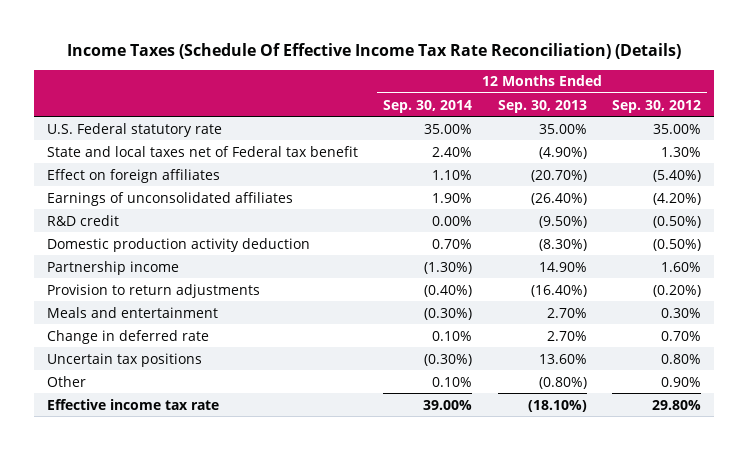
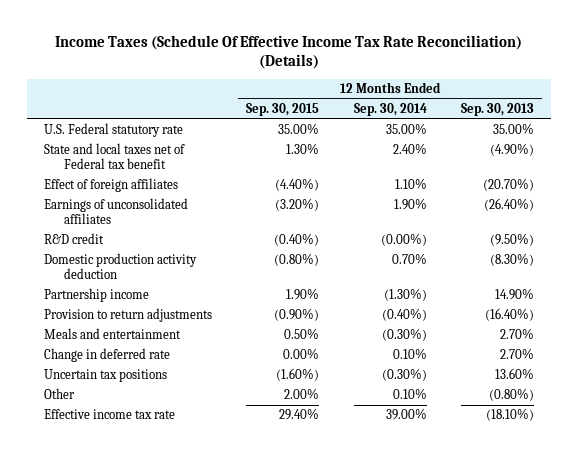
- | 12 Months Ended Sep. 30, 2014 | 12 Months Ended Sep. 30, 2013 | 12 Months Ended Sep. 30, 2012
+ | 12 Months Ended Sep. 30, 2015 | 12 Months Ended Sep. 30, 2014 | 12 Months Ended Sep. 30, 2013
- Effect on foreign affiliates | 1.10% | (20.70%) | (5.40%)
+ Effect of foreign affiliates | (4.40%) | 1.10% | (20.70%)
- R&D credit | 0.00% | (9.50%) | (0.50%)
+ R&D credit | (0.40%) | (0.00%) | (9.50%)

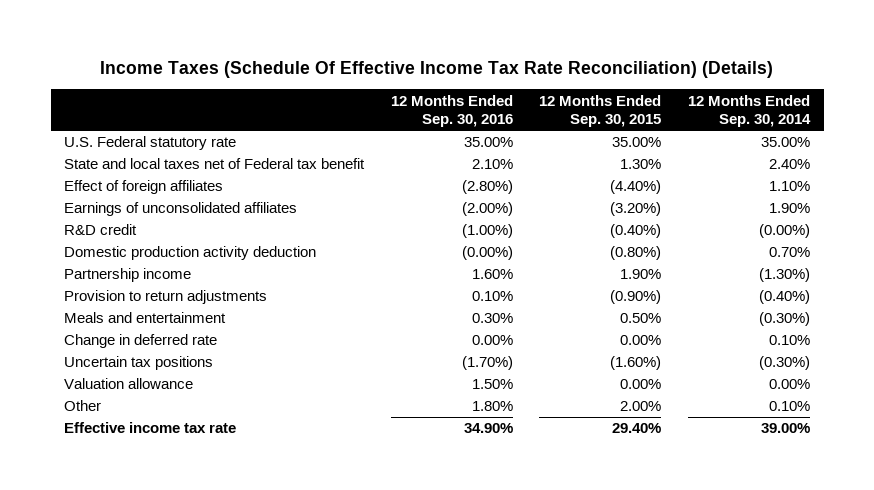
- | 12 Months Ended Sep. 30, 2015 | 12 Months Ended Sep. 30, 2014 | 12 Months Ended Sep. 30, 2013
+ | 12 Months Ended Sep. 30, 2016 | 12 Months Ended Sep. 30, 2015 | 12 Months Ended Sep. 30, 2014
+ Valuation allowance | 1.50% | 0.00% | 0.00%

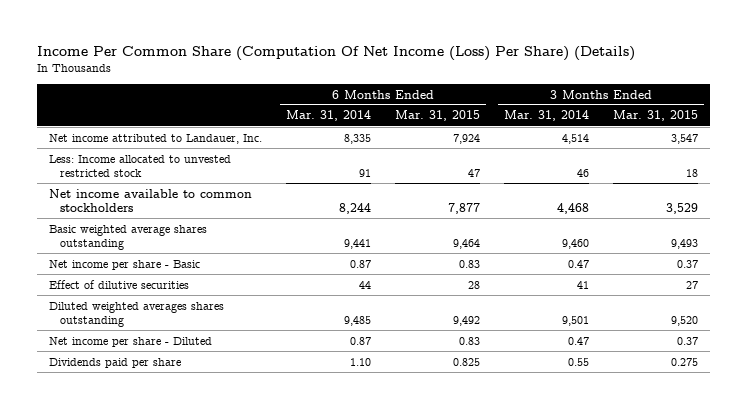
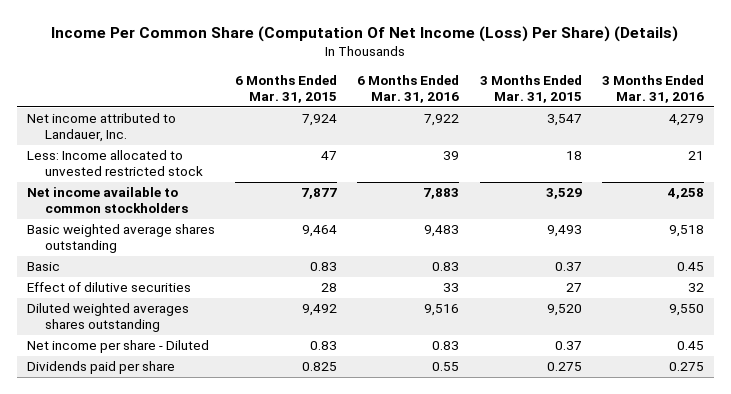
- | 6 Months Ended Mar. 31, 2014 | 6 Months Ended Mar. 31, 2015 | 3 Months Ended Mar. 31, 2014 | 3 Months Ended Mar. 31, 2015
+ | 6 Months Ended Mar. 31, 2015 | 6 Months Ended Mar. 31, 2016 | 3 Months Ended Mar. 31, 2015 | 3 Months Ended Mar. 31, 2016
- Net income per share - Basic | 0.87 | 0.83 | 0.47 | 0.37
+ Basic | 0.83 | 0.83 | 0.37 | 0.45

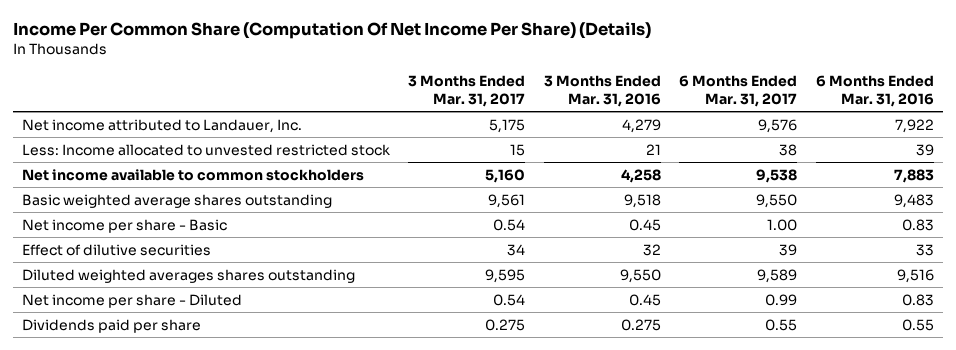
- Income Per Common Share (Computation Of Net Income (Loss) Per Share) (Details)
+ Income Per Common Share (Computation Of Net Income Per Share) (Details)
- | 6 Months Ended Mar. 31, 2015 | 6 Months Ended Mar. 31, 2016 | 3 Months Ended Mar. 31, 2015 | 3 Months Ended Mar. 31, 2016
+ | 3 Months Ended Mar. 31, 2017 | 3 Months Ended Mar. 31, 2016 | 6 Months Ended Mar. 31, 2017 | 6 Months Ended Mar. 31, 2016
- Basic | 0.83 | 0.83 | 0.37 | 0.45
+ Net income per share - Basic | 0.54 | 0.45 | 1.00 | 0.83

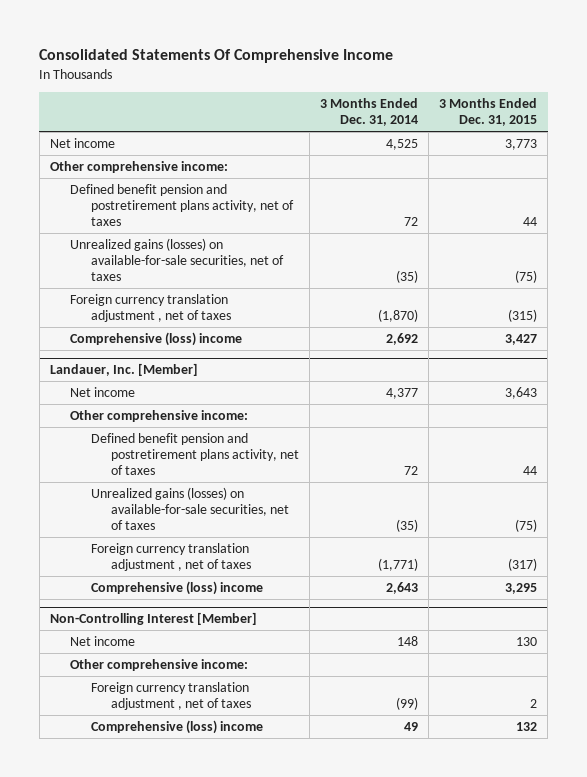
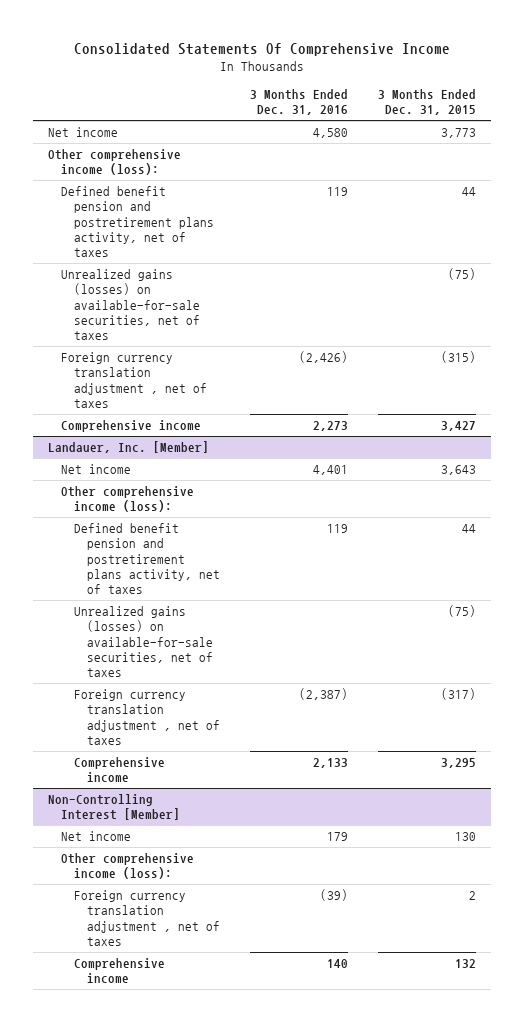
- | 3 Months Ended Dec. 31, 2014 | 3 Months Ended Dec. 31, 2015
+ | 3 Months Ended Dec. 31, 2016 | 3 Months Ended Dec. 31, 2015
- Other comprehensive income:
+ Other comprehensive income (loss):
- Comprehensive (loss) income | 2,692 | 3,427
+ Comprehensive income | 2,273 | 3,427
@ Landauer, Inc. [Member]
- Other comprehensive income:
+ Other comprehensive income (loss):
- Comprehensive (loss) income | 2,643 | 3,295
+ Comprehensive income | 2,133 | 3,295
@ Non-Controlling Interest [Member]
- Other comprehensive income:
+ Other comprehensive income (loss):
- Comprehensive (loss) income | 49 | 132
+ Comprehensive income | 140 | 132

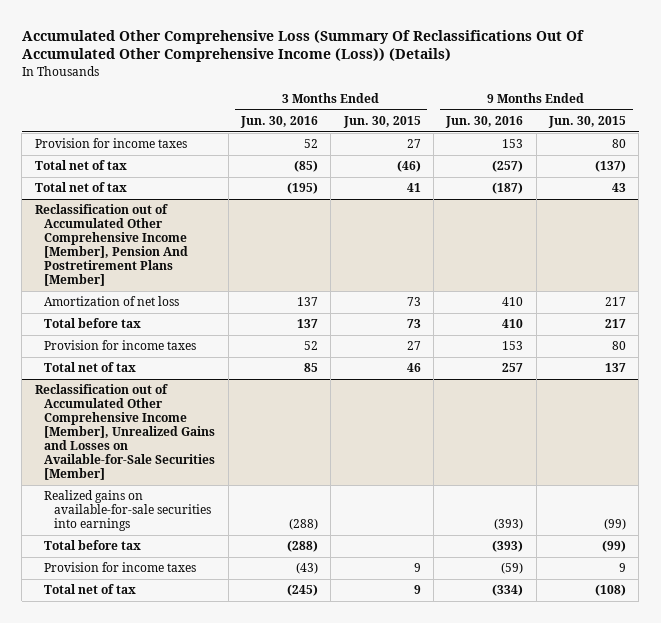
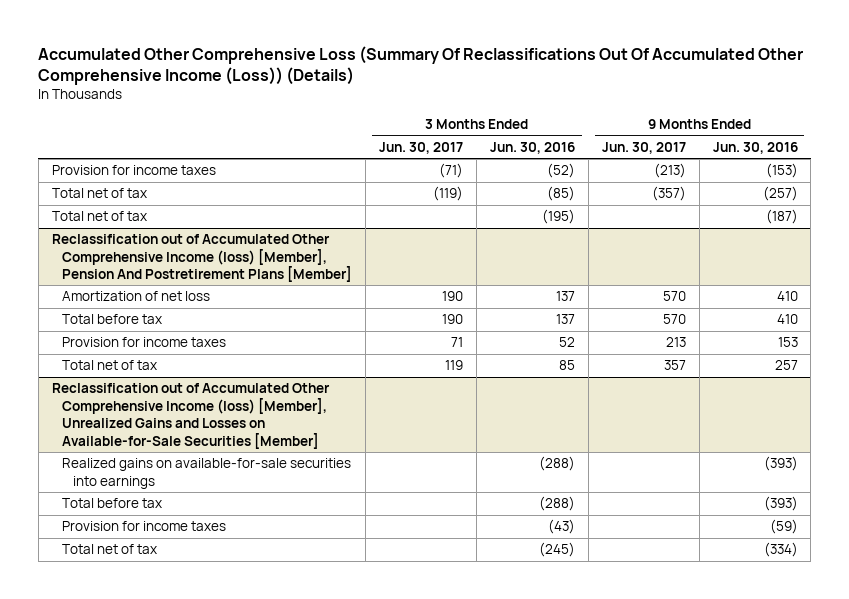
- | 3 Months Ended Jun. 30, 2016 | 3 Months Ended Jun. 30, 2015 | 9 Months Ended Jun. 30, 2016 | 9 Months Ended Jun. 30, 2015
+ | 3 Months Ended Jun. 30, 2017 | 3 Months Ended Jun. 30, 2016 | 9 Months Ended Jun. 30, 2017 | 9 Months Ended Jun. 30, 2016
- Provision for income taxes | 52 | 27 | 153 | 80
+ Provision for income taxes | (71) | (52) | (213) | (153)
- Reclassification out of Accumulated Other Comprehensive Income [Member], Pension And Postretirement Plans [Member]
+ Reclassification out of Accumulated Other Comprehensive Income (loss) [Member], Pension And Postretirement Plans [Member]
- Reclassification out of Accumulated Other Comprehensive Income [Member], Unrealized Gains and Losses on Available-for-Sale Securities [Member]
+ Reclassification out of Accumulated Other Comprehensive Income (loss) [Member], Unrealized Gains and Losses on Available-for-Sale Securities [Member]

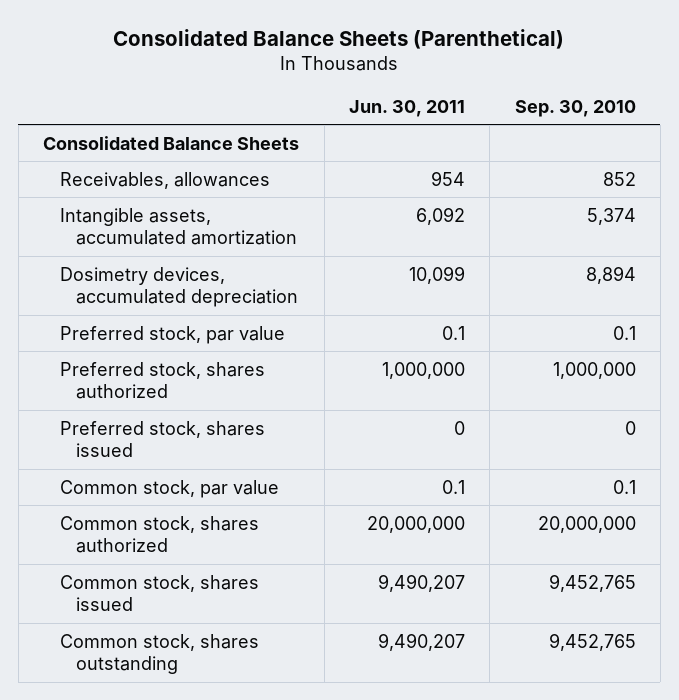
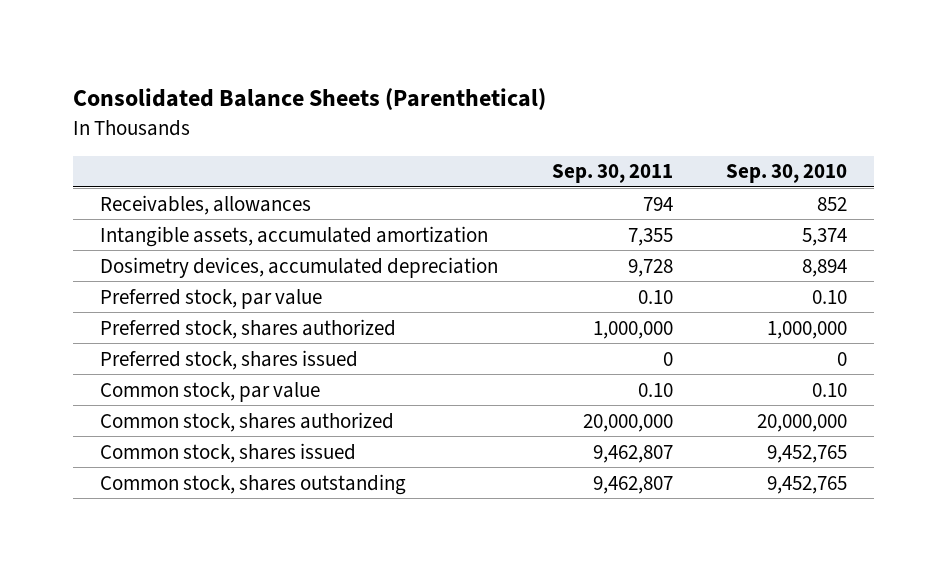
- | Jun. 30, 2011 | Sep. 30, 2010
+ | Sep. 30, 2011 | Sep. 30, 2010
- Consolidated Balance Sheets
- Preferred stock, par value | 0.1 | 0.1
+ Preferred stock, par value | 0.10 | 0.10
- Common stock, par value | 0.1 | 0.1
+ Common stock, par value | 0.10 | 0.10

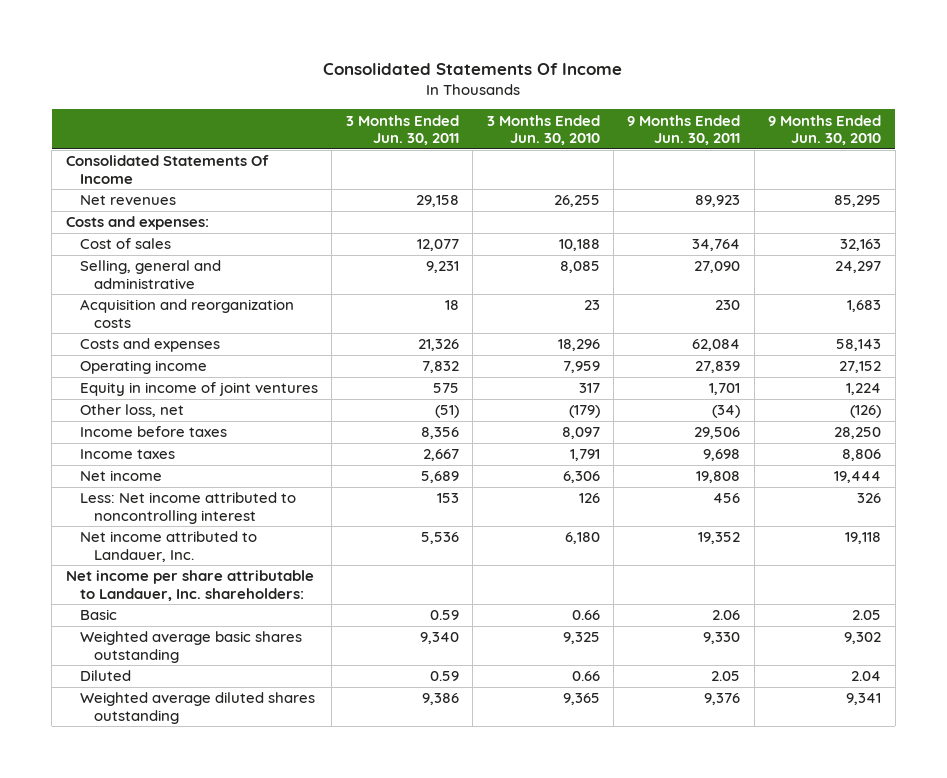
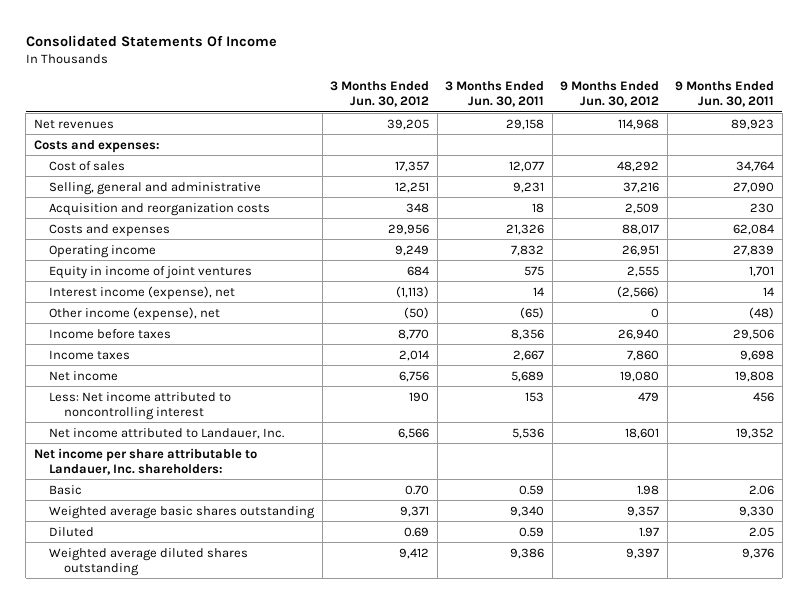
- | 3 Months Ended Jun. 30, 2011 | 3 Months Ended Jun. 30, 2010 | 9 Months Ended Jun. 30, 2011 | 9 Months Ended Jun. 30, 2010
+ | 3 Months Ended Jun. 30, 2012 | 3 Months Ended Jun. 30, 2011 | 9 Months Ended Jun. 30, 2012 | 9 Months Ended Jun. 30, 2011
- Consolidated Statements Of Income
- Other loss, net | (51) | (179) | (34) | (126)
+ Interest income (expense), net | (1,113) | 14 | (2,566) | 14
+ Other income (expense), net | (50) | (65) | 0 | (48)

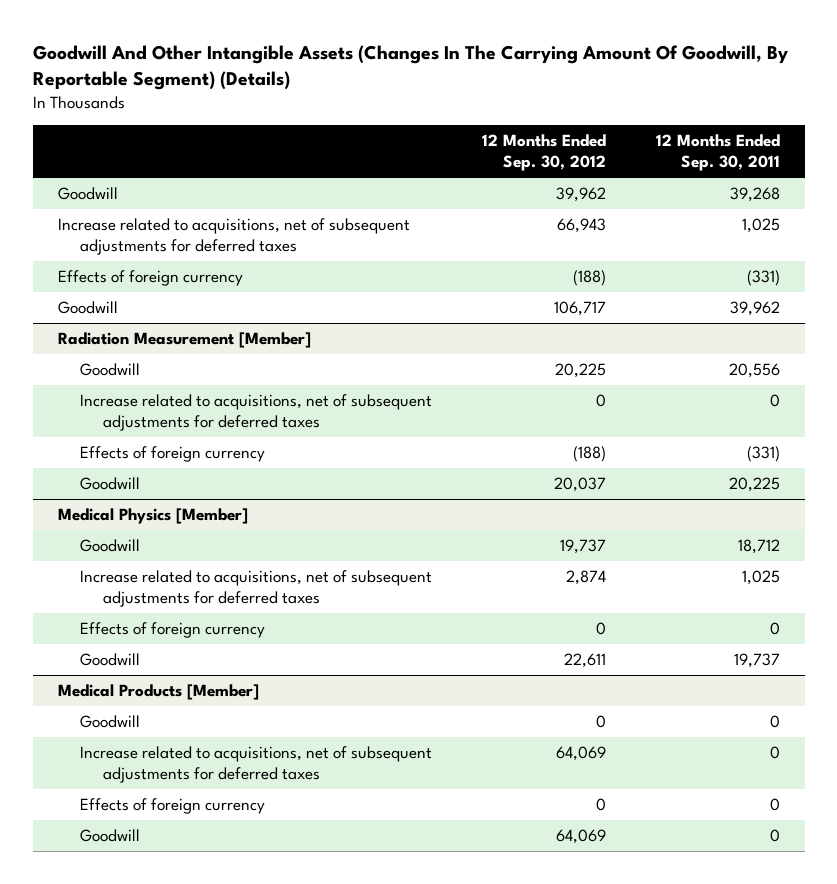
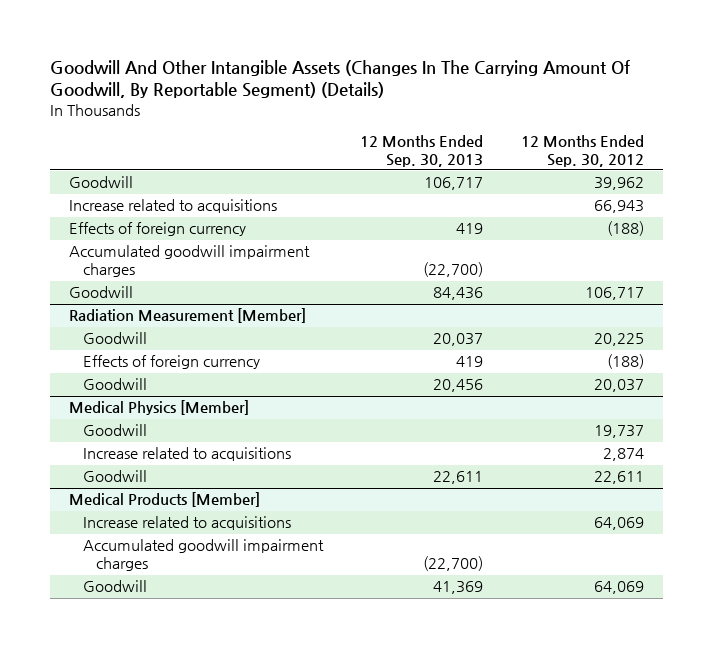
- | 12 Months Ended Sep. 30, 2012 | 12 Months Ended Sep. 30, 2011
+ | 12 Months Ended Sep. 30, 2013 | 12 Months Ended Sep. 30, 2012
- Increase related to acquisitions, net of subsequent adjustments for deferred taxes | 66,943 | 1,025
+ Increase related to acquisitions | | 66,943
+ Accumulated goodwill impairment charges | (22,700) |
@ Radiation Measurement [Member]
- Increase related to acquisitions, net of subsequent adjustments for deferred taxes | 0 | 0
@ Medical Physics [Member]
- Increase related to acquisitions, net of subsequent adjustments for deferred taxes | 2,874 | 1,025
- Effects of foreign currency | 0 | 0
+ Increase related to acquisitions | | 2,874
@ Medical Products [Member]
- Goodwill | 0 | 0
- Increase related to acquisitions, net of subsequent adjustments for deferred taxes | 64,069 | 0
- Effects of foreign currency | 0 | 0
+ Increase related to acquisitions | | 64,069
+ Accumulated goodwill impairment charges | (22,700) |

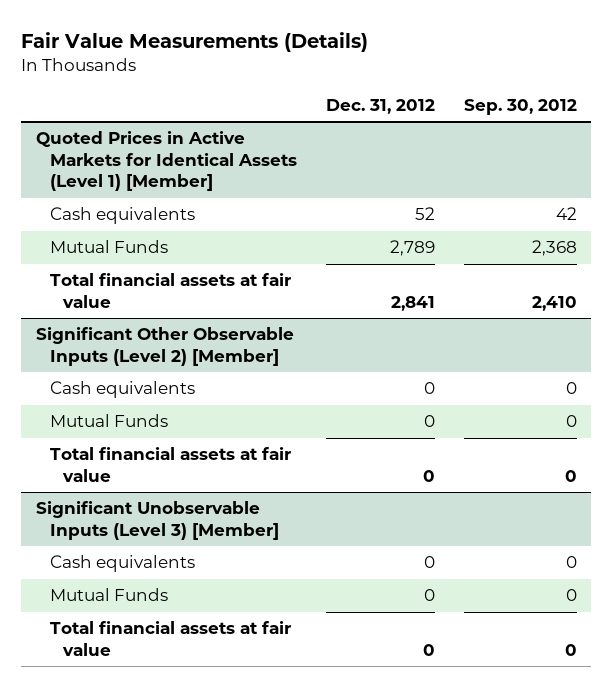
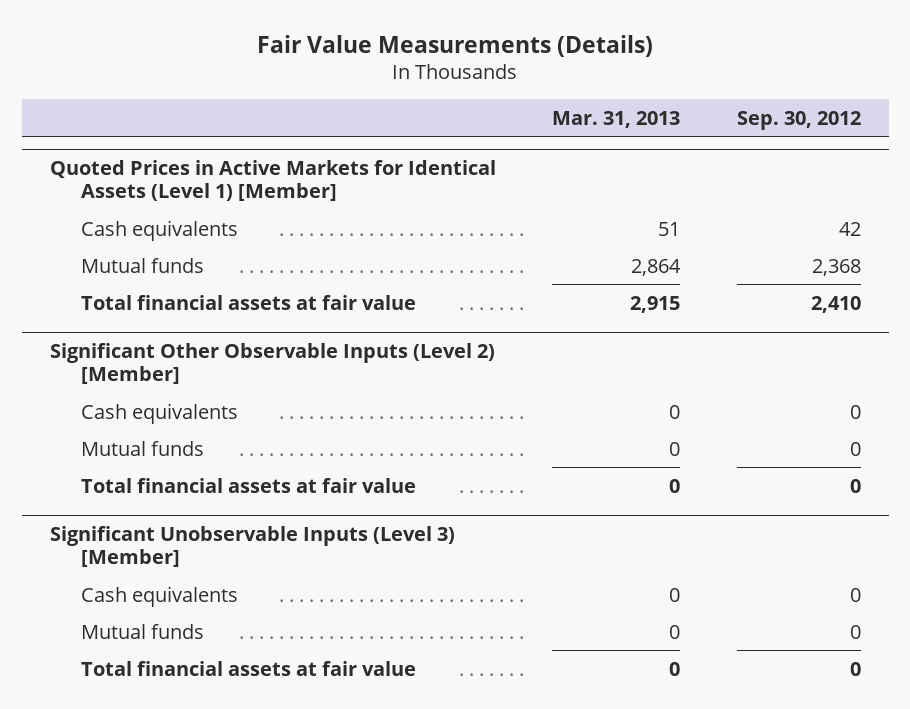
- | Dec. 31, 2012 | Sep. 30, 2012
+ | Mar. 31, 2013 | Sep. 30, 2012
@ Quoted Prices in Active Markets for Identical Assets (Level 1) [Member]
- Mutual Funds | 2,789 | 2,368
+ Mutual funds | 2,864 | 2,368
@ Significant Other Observable Inputs (Level 2) [Member]
- Mutual Funds | 0 | 0
+ Mutual funds | 0 | 0
@ Significant Unobservable Inputs (Level 3) [Member]
- Mutual Funds | 0 | 0
+ Mutual funds | 0 | 0

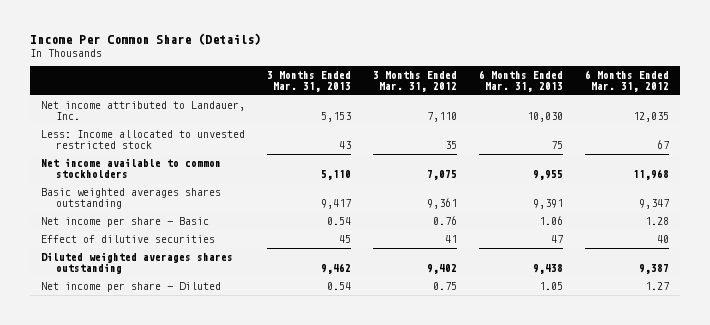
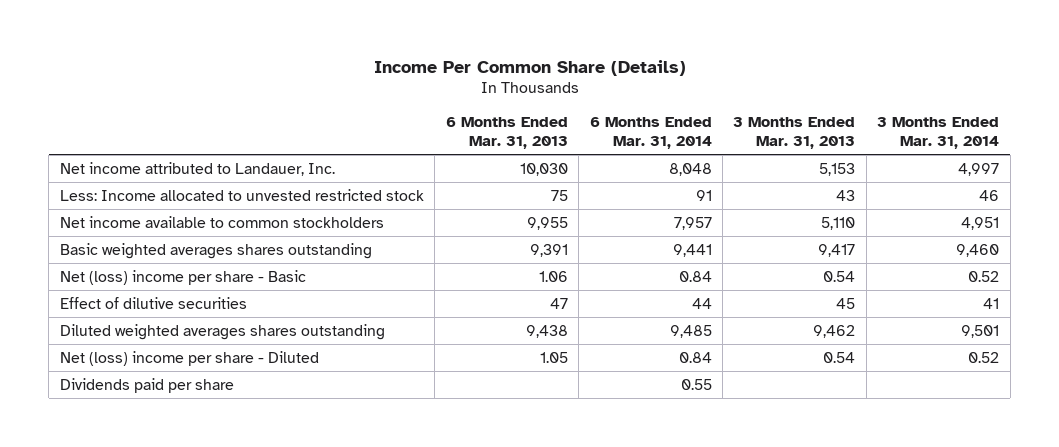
- | 3 Months Ended Mar. 31, 2013 | 3 Months Ended Mar. 31, 2012 | 6 Months Ended Mar. 31, 2013 | 6 Months Ended Mar. 31, 2012
+ | 6 Months Ended Mar. 31, 2013 | 6 Months Ended Mar. 31, 2014 | 3 Months Ended Mar. 31, 2013 | 3 Months Ended Mar. 31, 2014
- Net income per share - Basic | 0.54 | 0.76 | 1.06 | 1.28
+ Net (loss) income per share - Basic | 1.06 | 0.84 | 0.54 | 0.52
- Net income per share - Diluted | 0.54 | 0.75 | 1.05 | 1.27
+ Net (loss) income per share - Diluted | 1.05 | 0.84 | 0.54 | 0.52
+ Dividends paid per share | | 0.55 | |

